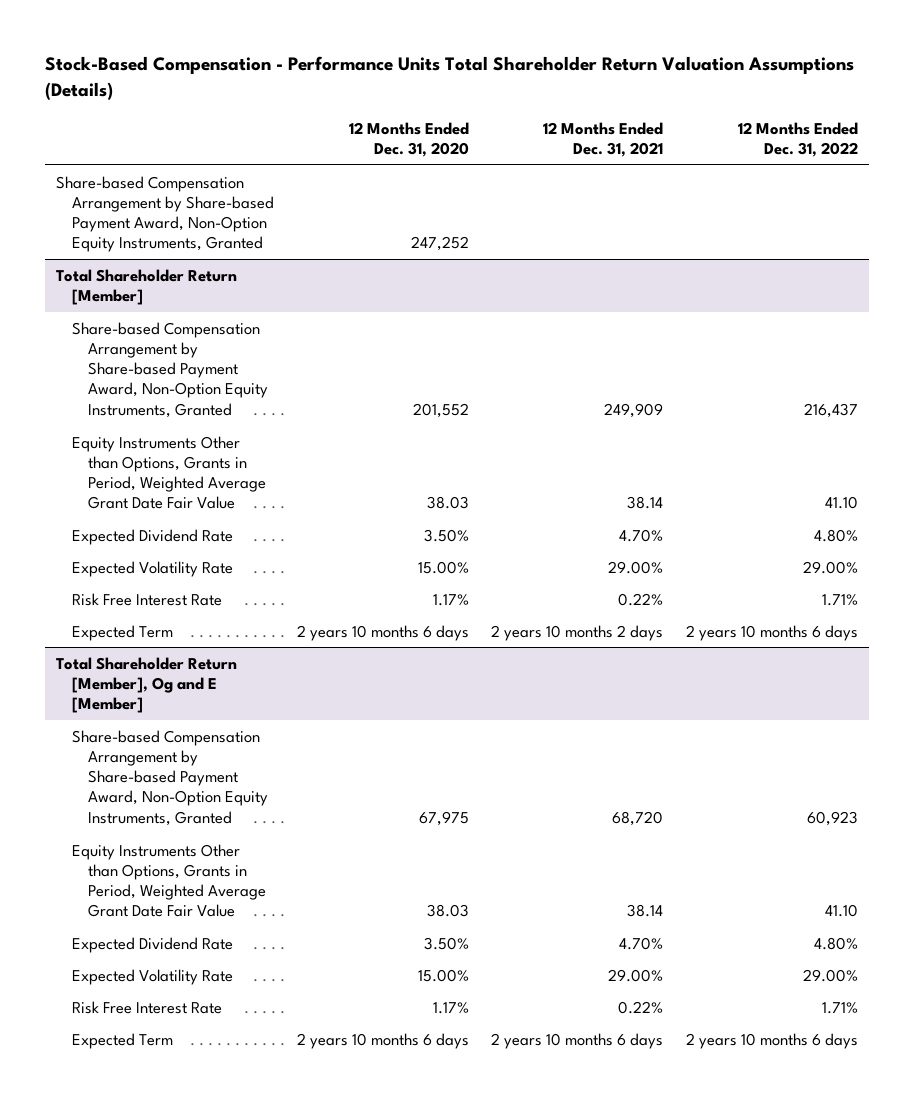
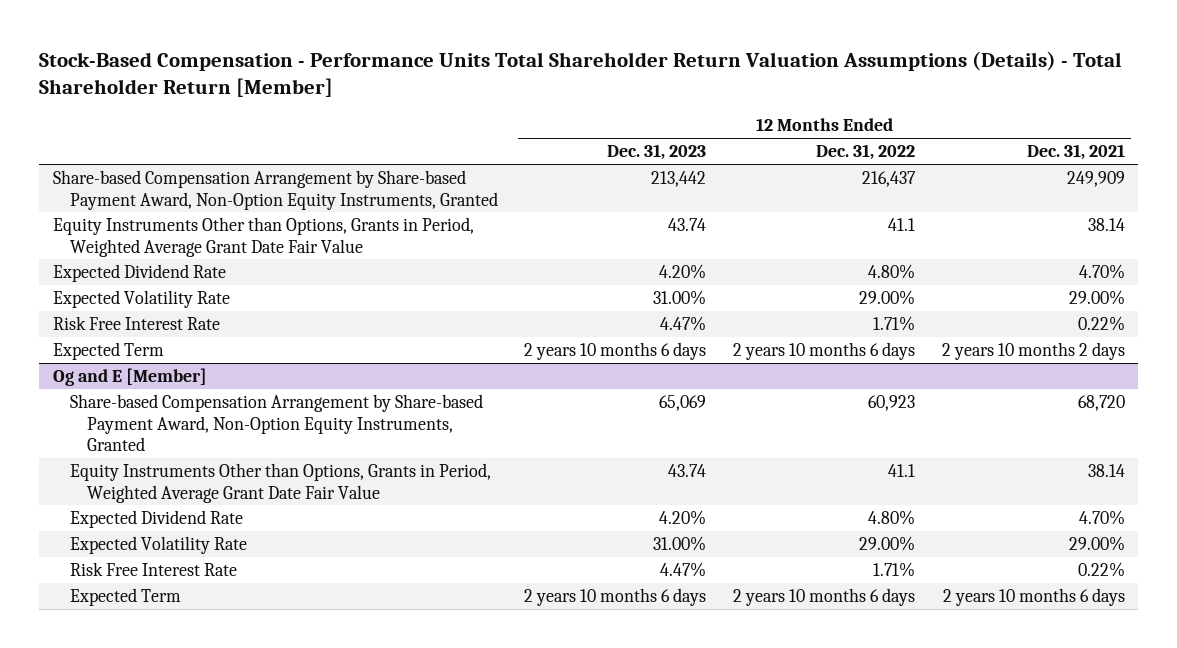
- Stock-Based Compensation - Performance Units Total Shareholder Return Valuation Assumptions (Details)
+ Stock-Based Compensation - Performance Units Total Shareholder Return Valuation Assumptions (Details) - Total Shareholder Return [Member]
- | 12 Months Ended Dec. 31, 2020 | 12 Months Ended Dec. 31, 2021 | 12 Months Ended Dec. 31, 2022
+ | 12 Months Ended Dec. 31, 2023 | 12 Months Ended Dec. 31, 2022 | 12 Months Ended Dec. 31, 2021
- Share-based Compensation Arrangement by Share-based Payment Award, Non-Option Equity Instruments, Granted | 247,252 | |
- Total Shareholder Return [Member]
- Equity Instruments Other than Options, Grants in Period, Weighted Average Grant Date Fair Value | 38.03 | 38.14 | 41.10
+ Equity Instruments Other than Options, Grants in Period, Weighted Average Grant Date Fair Value | 43.74 | 41.1 | 38.14
- Total Shareholder Return [Member], Og and E [Member]
+ Og and E [Member]
- Equity Instruments Other than Options, Grants in Period, Weighted Average Grant Date Fair Value | 38.03 | 38.14 | 41.10
+ Equity Instruments Other than Options, Grants in Period, Weighted Average Grant Date Fair Value | 43.74 | 41.1 | 38.14

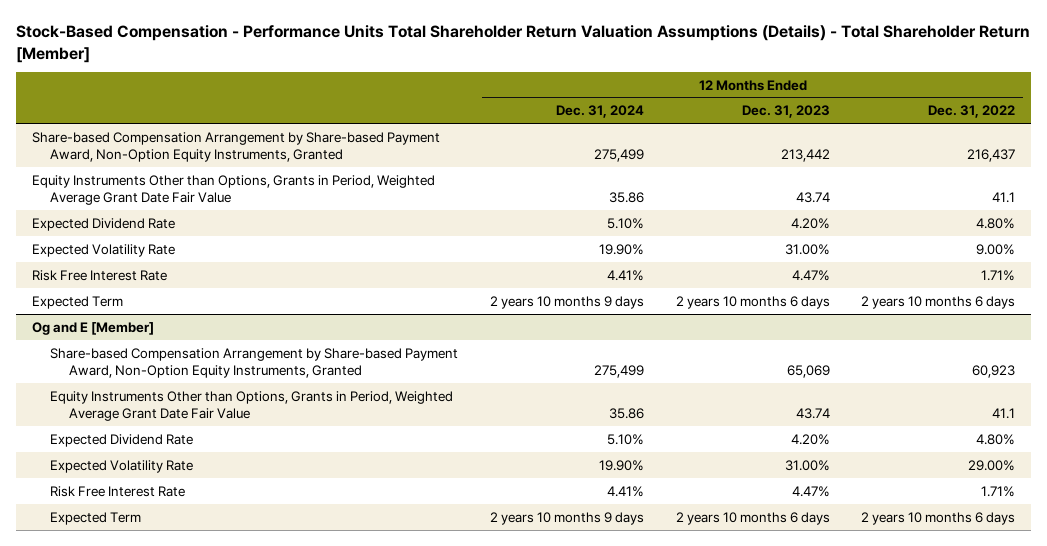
- | 12 Months Ended Dec. 31, 2023 | 12 Months Ended Dec. 31, 2022 | 12 Months Ended Dec. 31, 2021
+ | 12 Months Ended Dec. 31, 2024 | 12 Months Ended Dec. 31, 2023 | 12 Months Ended Dec. 31, 2022
- Expected Volatility Rate | 31.00% | 29.00% | 29.00%
+ Expected Volatility Rate | 19.90% | 31.00% | 9.00%

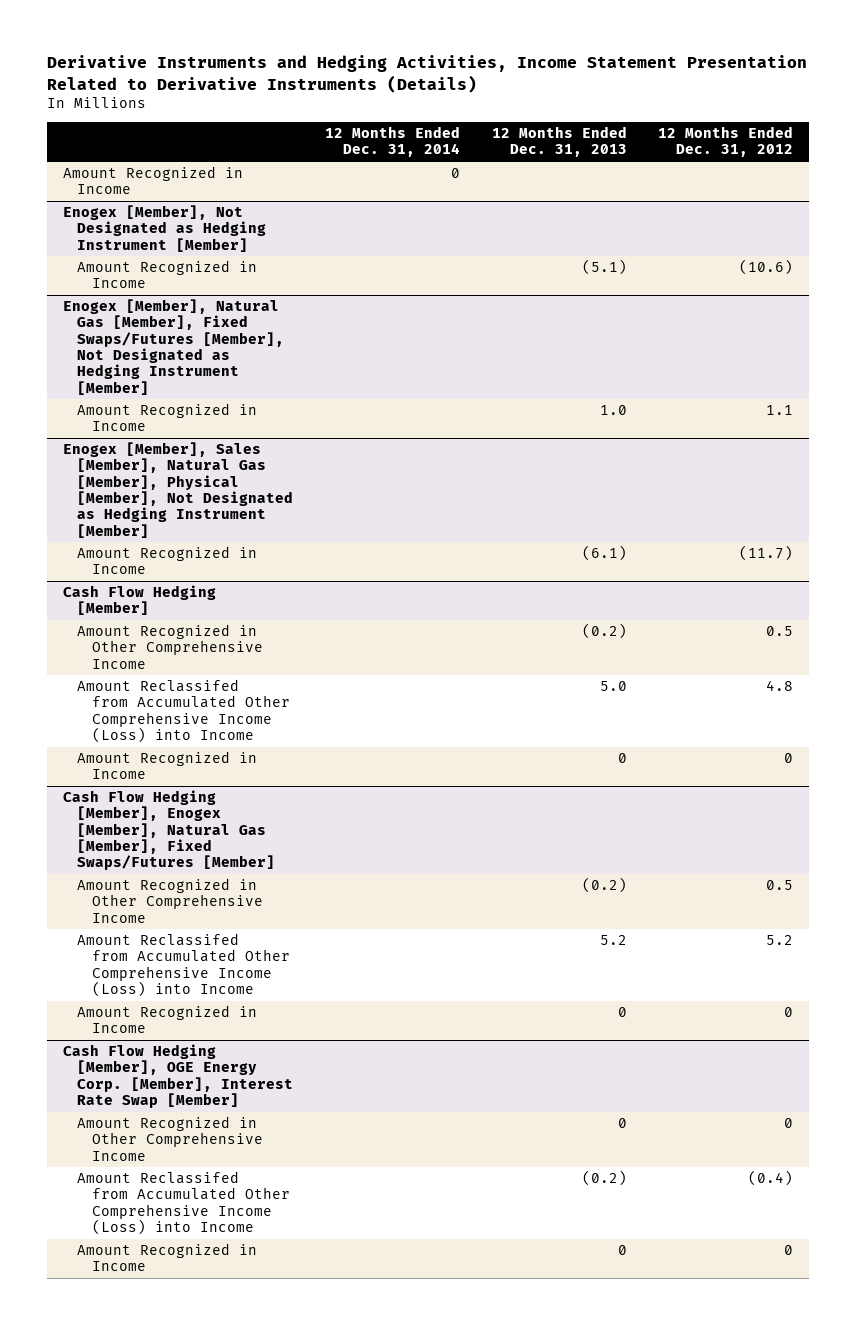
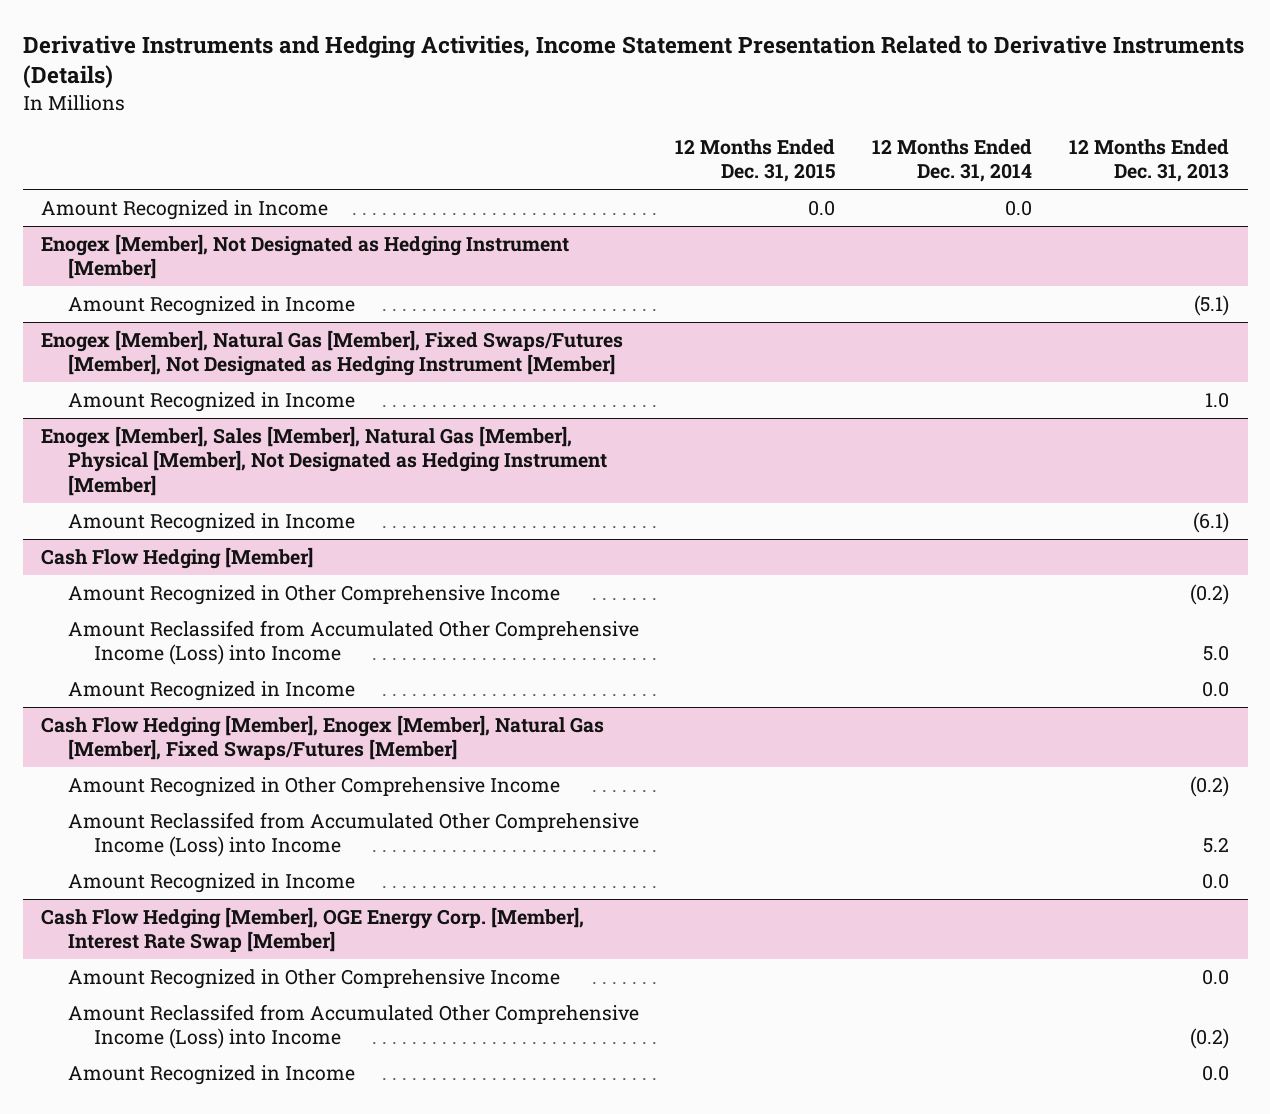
- | 12 Months Ended Dec. 31, 2014 | 12 Months Ended Dec. 31, 2013 | 12 Months Ended Dec. 31, 2012
+ | 12 Months Ended Dec. 31, 2015 | 12 Months Ended Dec. 31, 2014 | 12 Months Ended Dec. 31, 2013
- Amount Recognized in Income | 0 | |
+ Amount Recognized in Income | 0.0 | 0.0 |
@ Cash Flow Hedging [Member]
- Amount Recognized in Income | | 0 | 0
+ Amount Recognized in Income | | | 0.0
@ Cash Flow Hedging [Member], Enogex [Member], Natural Gas [Member], Fixed Swaps/Futures [Member]
- Amount Recognized in Income | | 0 | 0
+ Amount Recognized in Income | | | 0.0
@ Cash Flow Hedging [Member], OGE Energy Corp. [Member], Interest Rate Swap [Member]
- Amount Recognized in Other Comprehensive Income | | 0 | 0
+ Amount Recognized in Other Comprehensive Income | | | 0.0
- Amount Recognized in Income | | 0 | 0
+ Amount Recognized in Income | | | 0.0

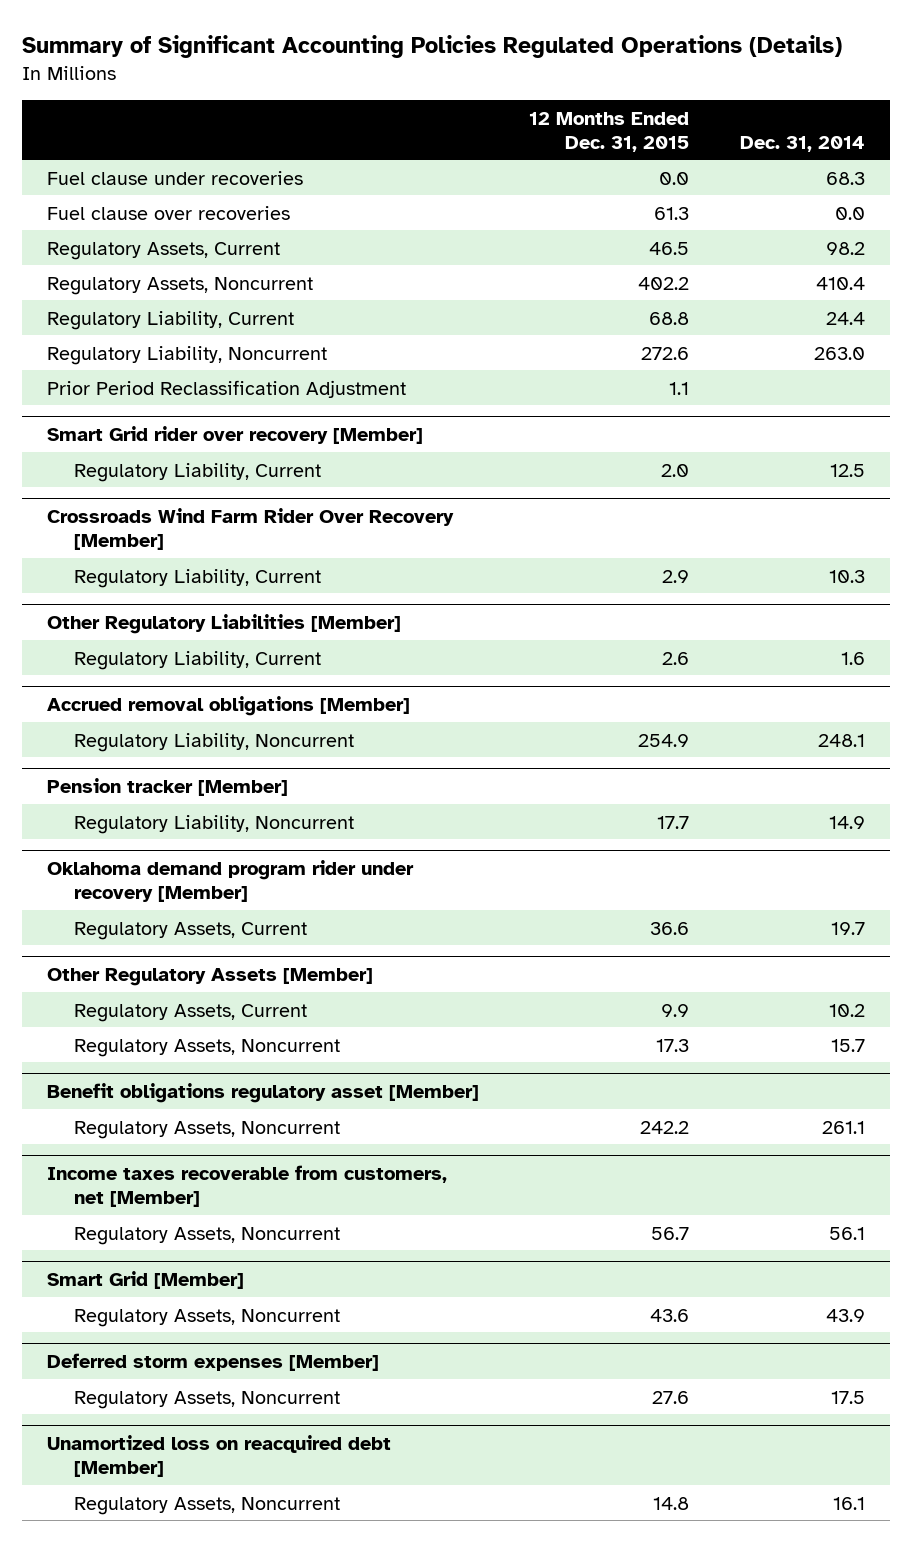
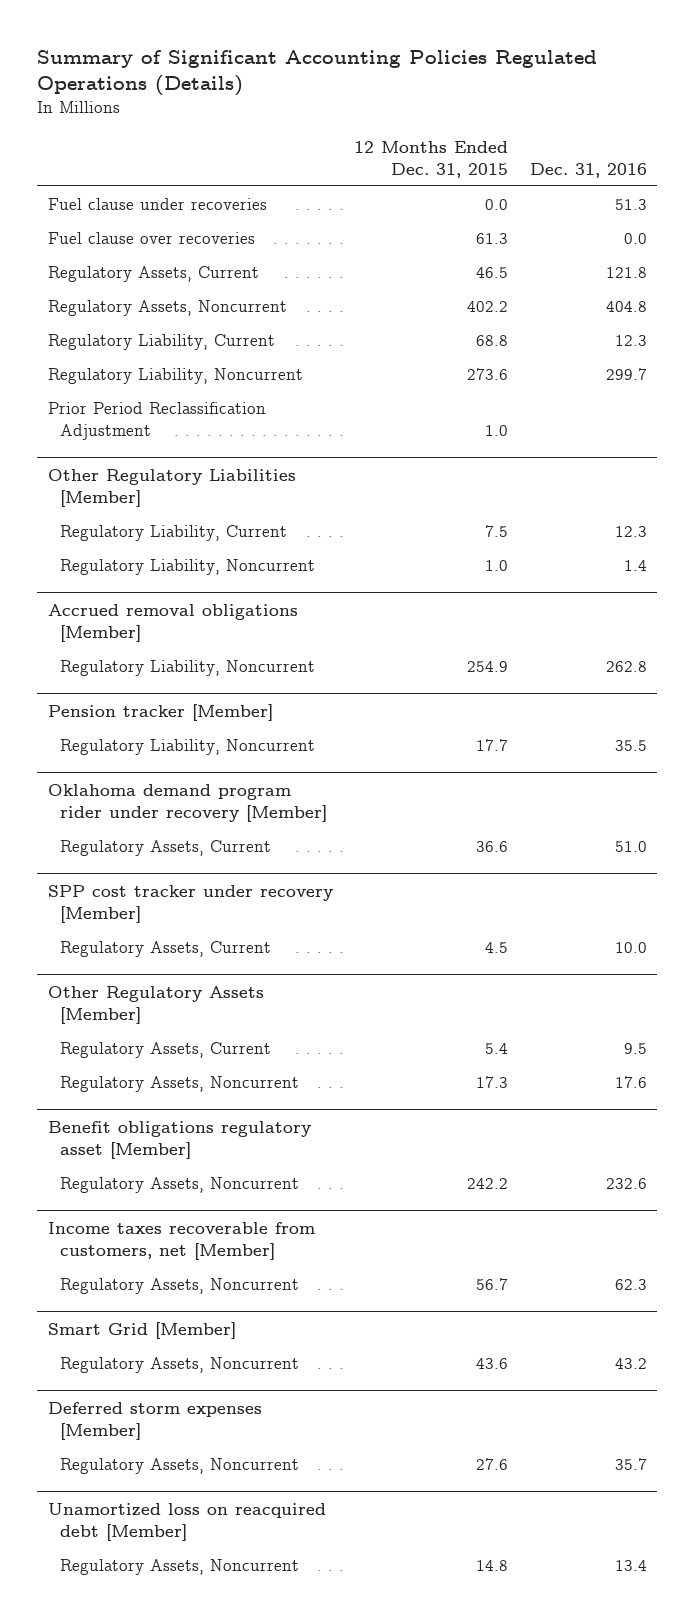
- | 12 Months Ended Dec. 31, 2015 | Dec. 31, 2014
+ | 12 Months Ended Dec. 31, 2015 | Dec. 31, 2016
- Regulatory Liability, Noncurrent | 272.6 | 263.0
- Prior Period Reclassification Adjustment | 1.1 |
- Smart Grid rider over recovery [Member]
- Regulatory Liability, Current | 2.0 | 12.5
- Crossroads Wind Farm Rider Over Recovery [Member]
- Regulatory Liability, Current | 2.9 | 10.3
+ Regulatory Liability, Noncurrent | 273.6 | 299.7
+ Prior Period Reclassification Adjustment | 1.0 |
@ Other Regulatory Liabilities [Member]
- Regulatory Liability, Current | 2.6 | 1.6
+ Regulatory Liability, Current | 7.5 | 12.3
+ Regulatory Liability, Noncurrent | 1.0 | 1.4
+ SPP cost tracker under recovery [Member]
+ Regulatory Assets, Current | 4.5 | 10.0
@ Other Regulatory Assets [Member]
- Regulatory Assets, Current | 9.9 | 10.2
+ Regulatory Assets, Current | 5.4 | 9.5

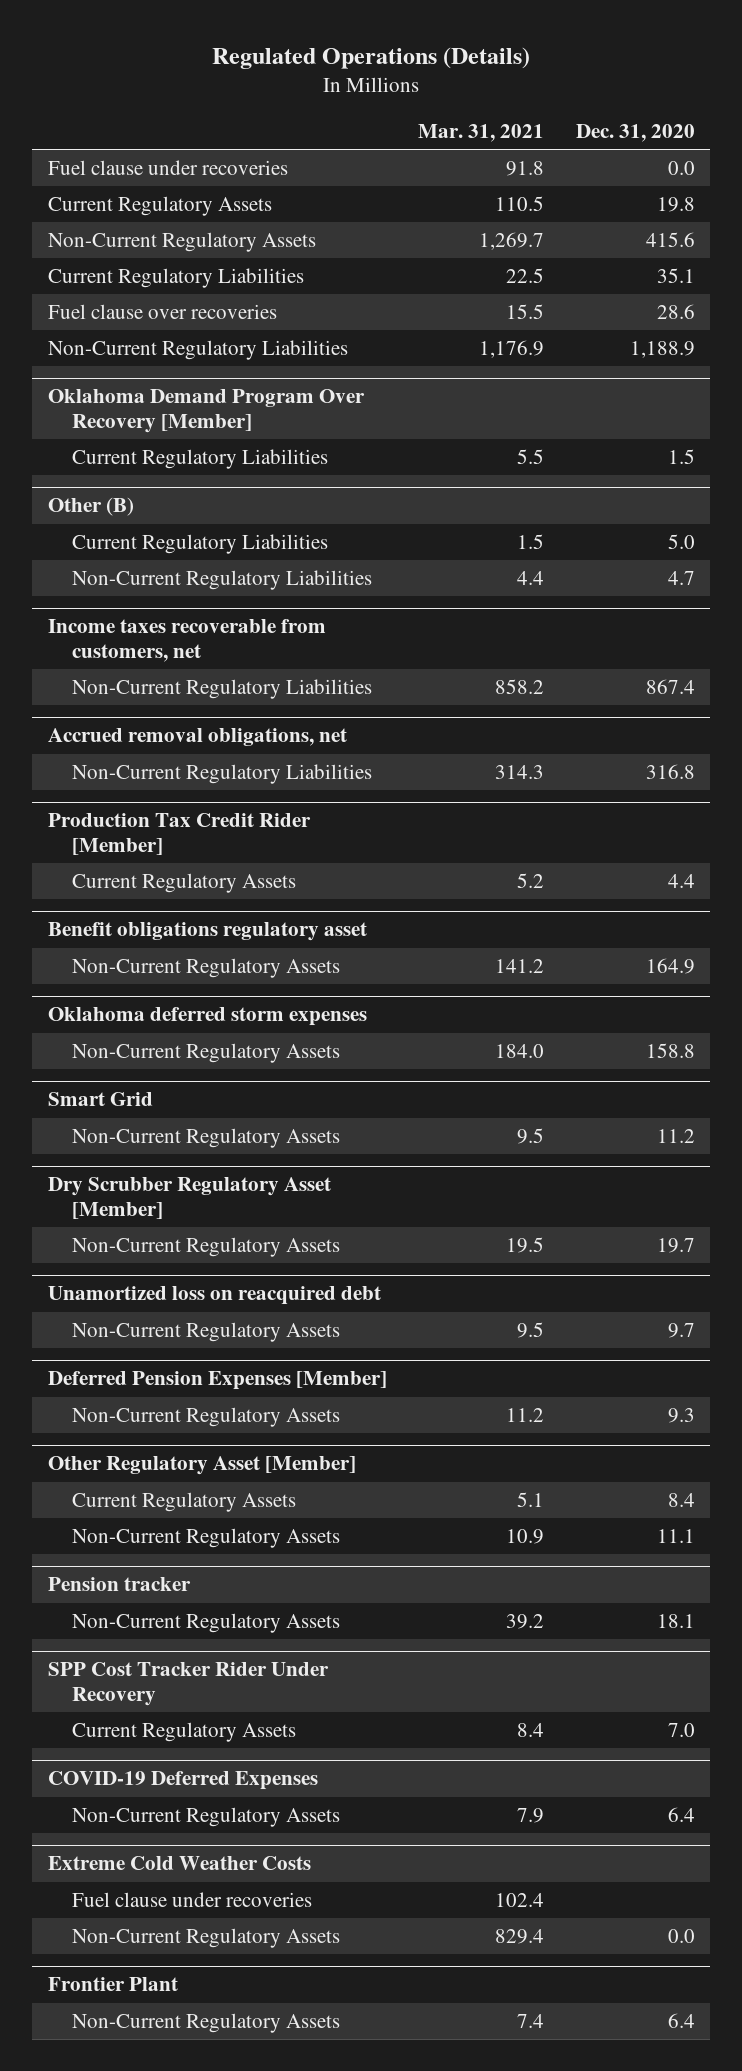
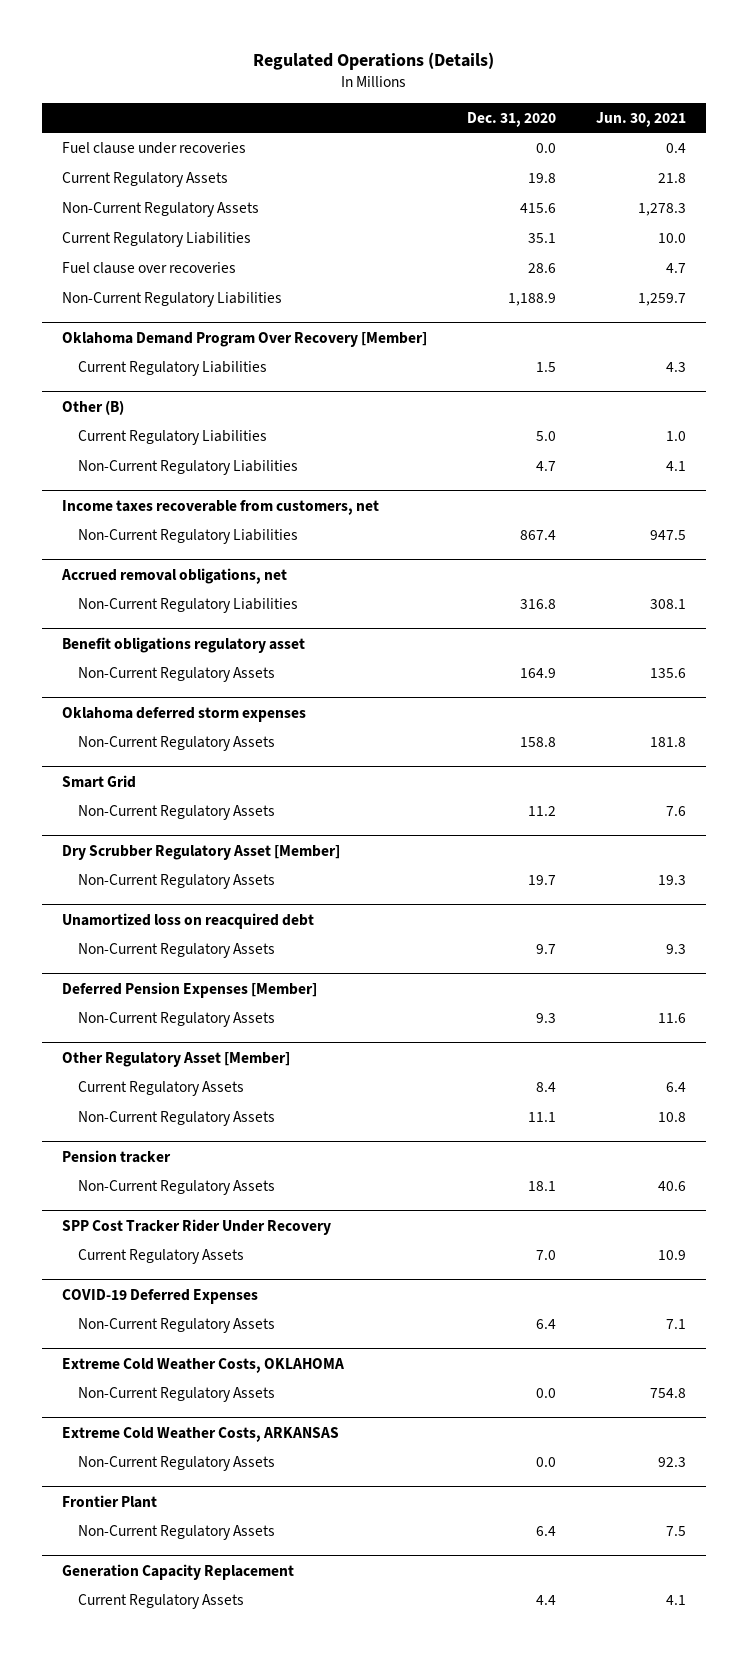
- | Mar. 31, 2021 | Dec. 31, 2020
+ | Dec. 31, 2020 | Jun. 30, 2021
- Production Tax Credit Rider [Member]
- Current Regulatory Assets | 5.2 | 4.4
- Extreme Cold Weather Costs
- Fuel clause under recoveries | 102.4 |
+ Extreme Cold Weather Costs, OKLAHOMA
+ Extreme Cold Weather Costs, ARKANSAS
+ Non-Current Regulatory Assets | 0.0 | 92.3
+ Generation Capacity Replacement
+ Current Regulatory Assets | 4.4 | 4.1

